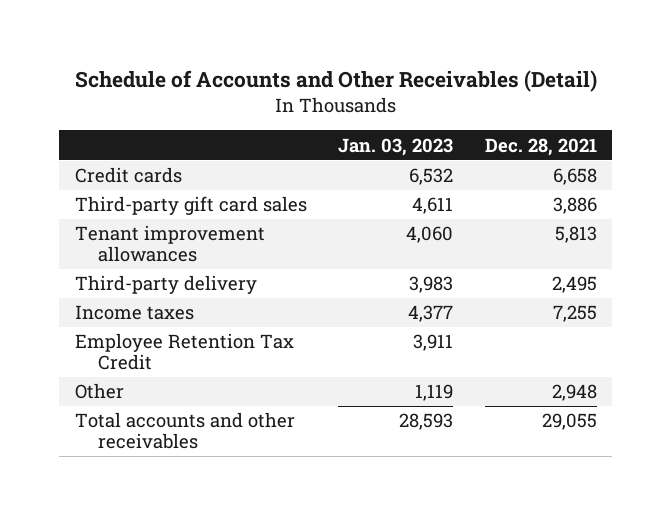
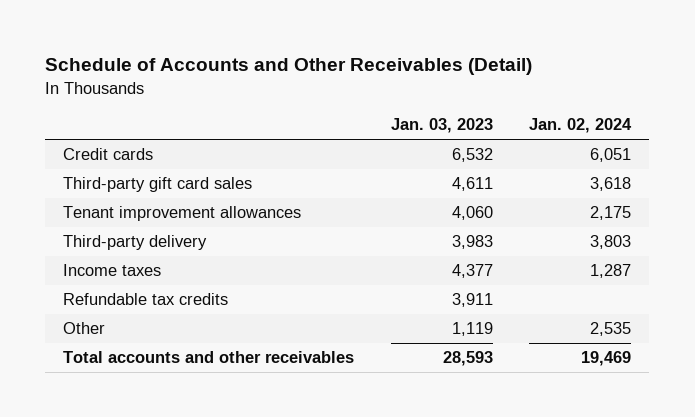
- | Jan. 03, 2023 | Dec. 28, 2021
+ | Jan. 03, 2023 | Jan. 02, 2024
- Employee Retention Tax Credit | 3,911 |
+ Refundable tax credits | 3,911 |

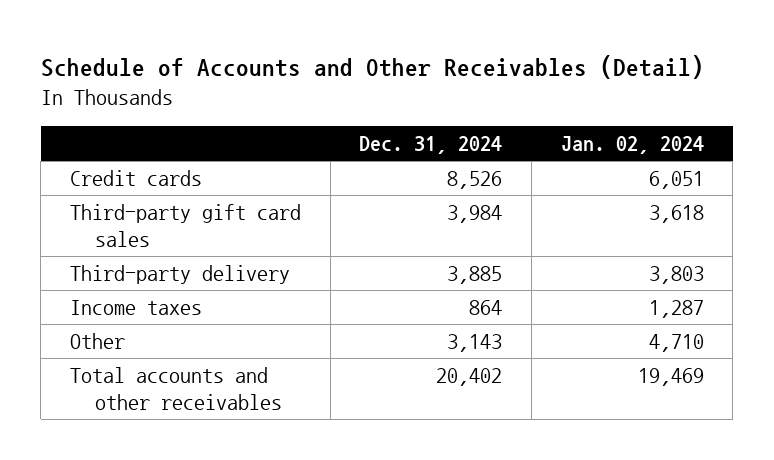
- | Jan. 03, 2023 | Jan. 02, 2024
+ | Dec. 31, 2024 | Jan. 02, 2024
- Tenant improvement allowances | 4,060 | 2,175
- Refundable tax credits | 3,911 |
- Other | 1,119 | 2,535
+ Other | 3,143 | 4,710

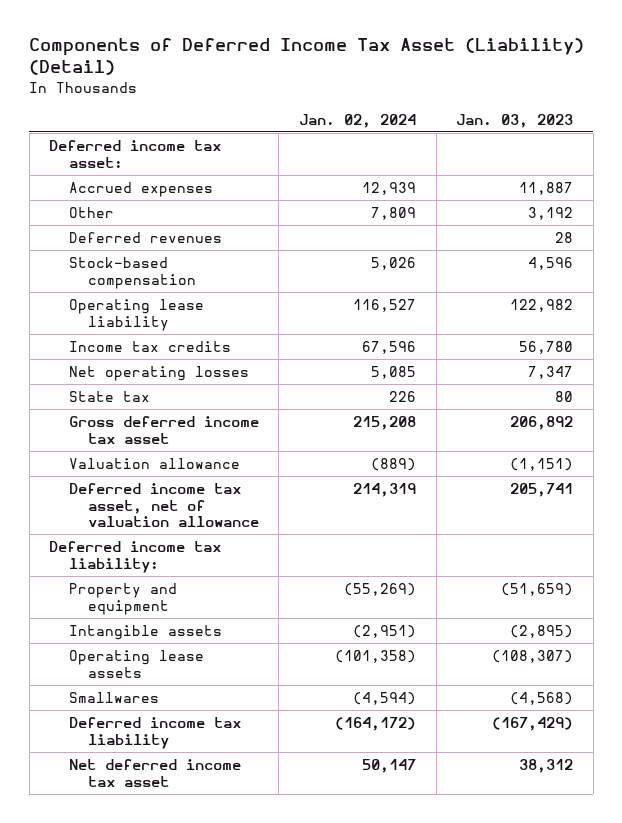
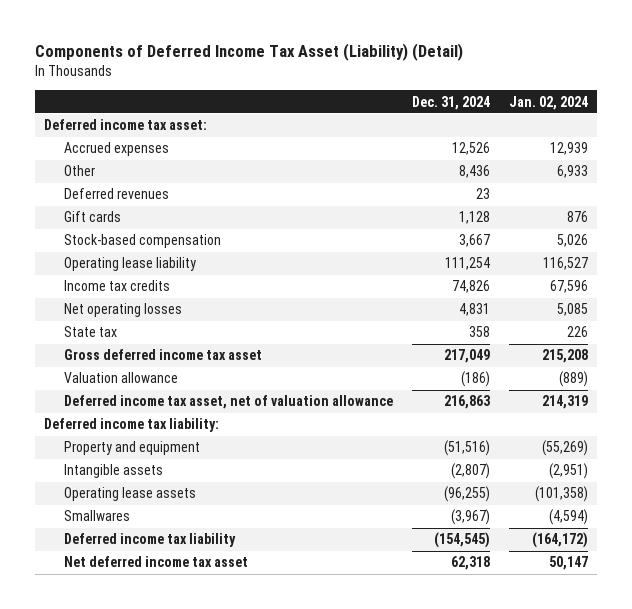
- | Jan. 02, 2024 | Jan. 03, 2023
+ | Dec. 31, 2024 | Jan. 02, 2024
- Other | 7,809 | 3,192
+ Other | 8,436 | 6,933
+ Gift cards | 1,128 | 876

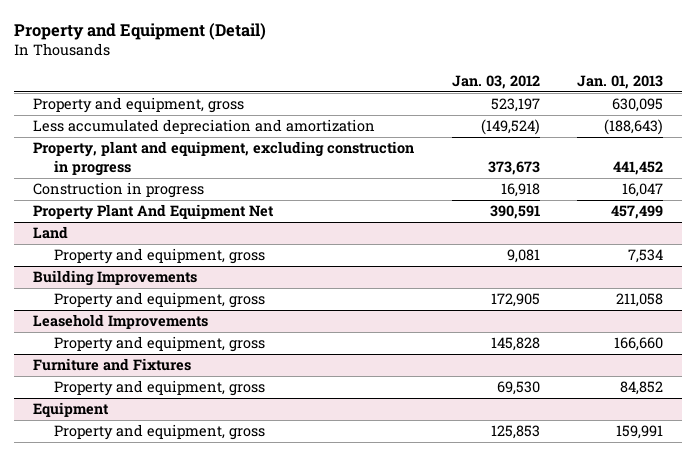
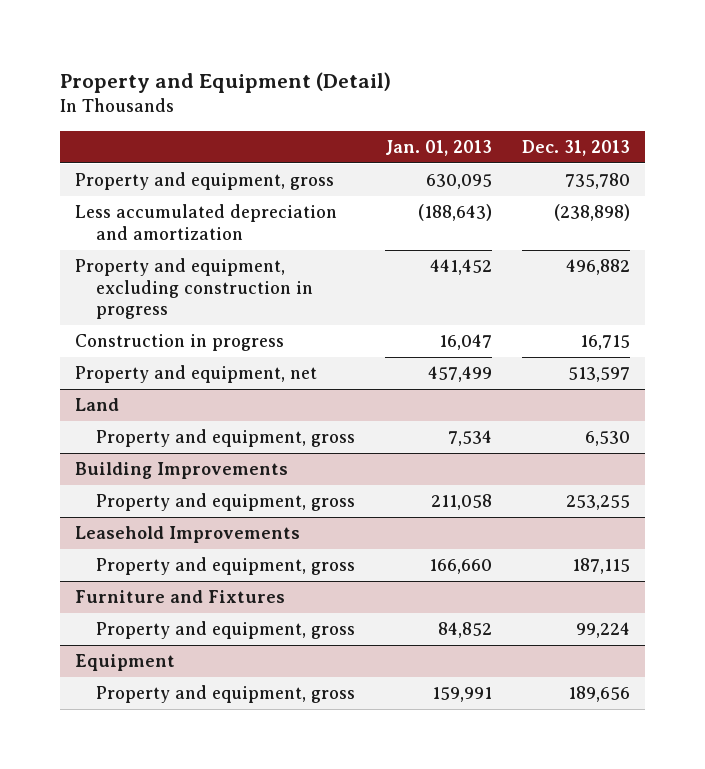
- | Jan. 03, 2012 | Jan. 01, 2013
+ | Jan. 01, 2013 | Dec. 31, 2013
- Property, plant and equipment, excluding construction in progress | 373,673 | 441,452
+ Property and equipment, excluding construction in progress | 441,452 | 496,882
- Property Plant And Equipment Net | 390,591 | 457,499
+ Property and equipment, net | 457,499 | 513,597

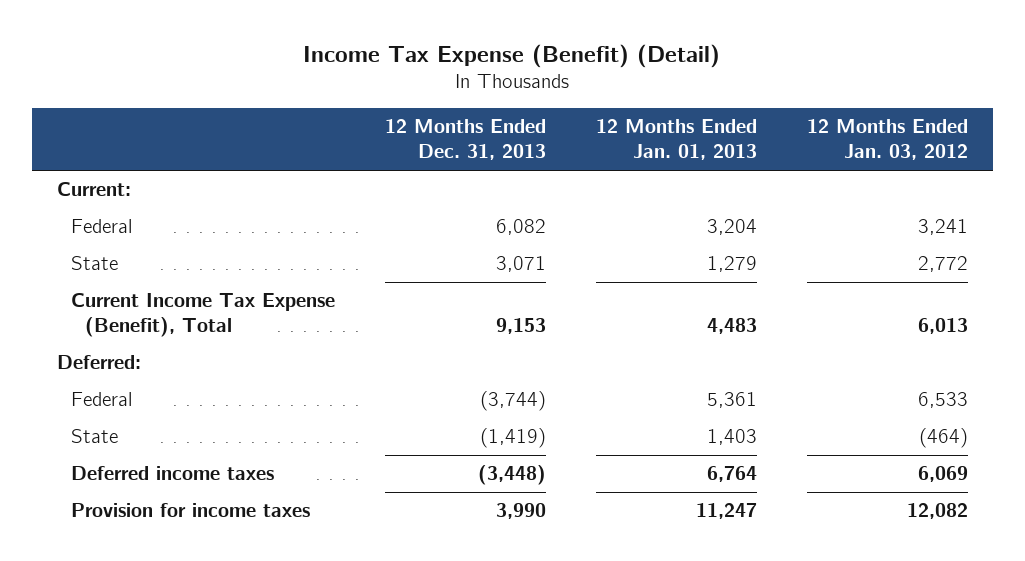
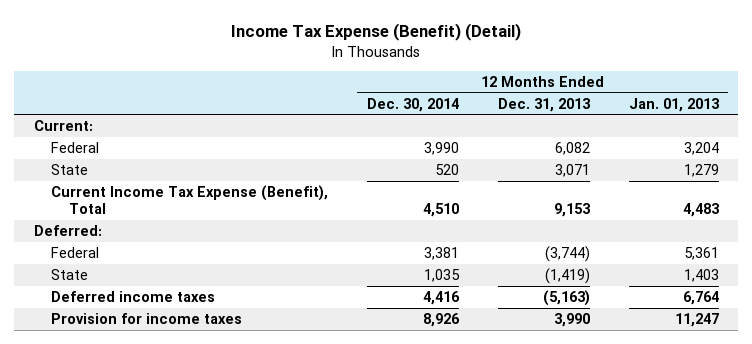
- | 12 Months Ended Dec. 31, 2013 | 12 Months Ended Jan. 01, 2013 | 12 Months Ended Jan. 03, 2012
+ | 12 Months Ended Dec. 30, 2014 | 12 Months Ended Dec. 31, 2013 | 12 Months Ended Jan. 01, 2013
- Deferred income taxes | (3,448) | 6,764 | 6,069
+ Deferred income taxes | 4,416 | (5,163) | 6,764

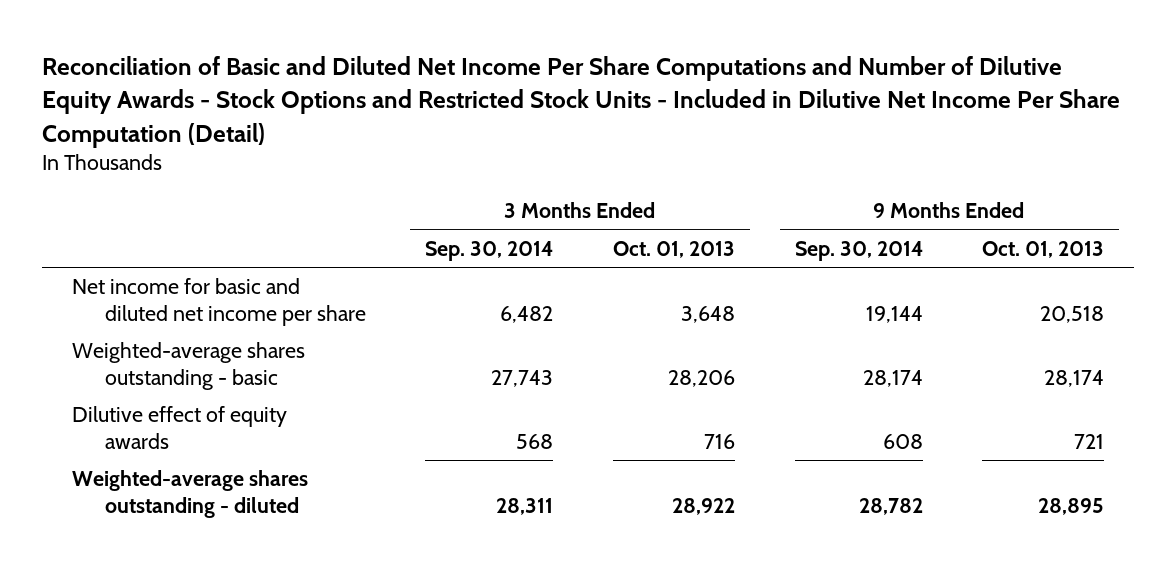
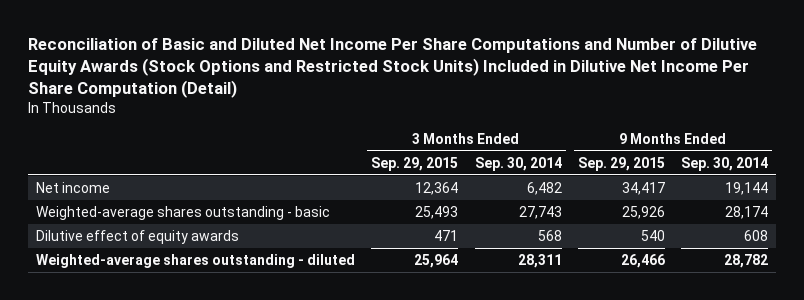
- Reconciliation of Basic and Diluted Net Income Per Share Computations and Number of Dilutive Equity Awards - Stock Options and Restricted Stock Units - Included in Dilutive Net Income Per Share Computation (Detail)
+ Reconciliation of Basic and Diluted Net Income Per Share Computations and Number of Dilutive Equity Awards (Stock Options and Restricted Stock Units) Included in Dilutive Net Income Per Share Computation (Detail)
- | 3 Months Ended Sep. 30, 2014 | 3 Months Ended Oct. 01, 2013 | 9 Months Ended Sep. 30, 2014 | 9 Months Ended Oct. 01, 2013
+ | 3 Months Ended Sep. 29, 2015 | 3 Months Ended Sep. 30, 2014 | 9 Months Ended Sep. 29, 2015 | 9 Months Ended Sep. 30, 2014
- Net income for basic and diluted net income per share | 6,482 | 3,648 | 19,144 | 20,518
+ Net income | 12,364 | 6,482 | 34,417 | 19,144

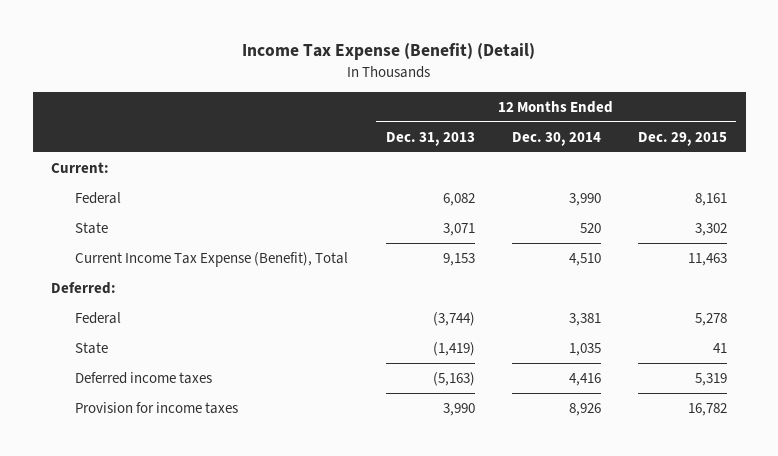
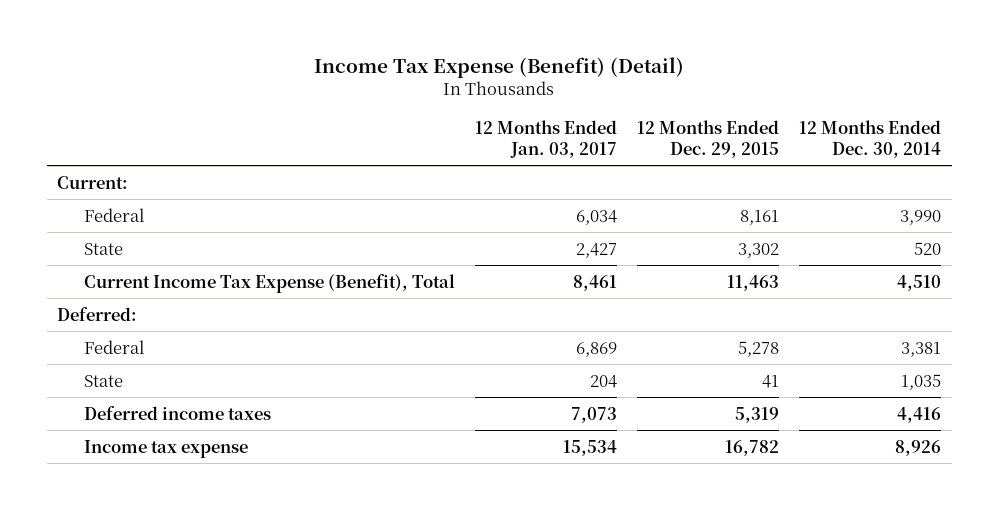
- | 12 Months Ended Dec. 31, 2013 | 12 Months Ended Dec. 30, 2014 | 12 Months Ended Dec. 29, 2015
+ | 12 Months Ended Jan. 03, 2017 | 12 Months Ended Dec. 29, 2015 | 12 Months Ended Dec. 30, 2014
- Provision for income taxes | 3,990 | 8,926 | 16,782
+ Income tax expense | 15,534 | 16,782 | 8,926

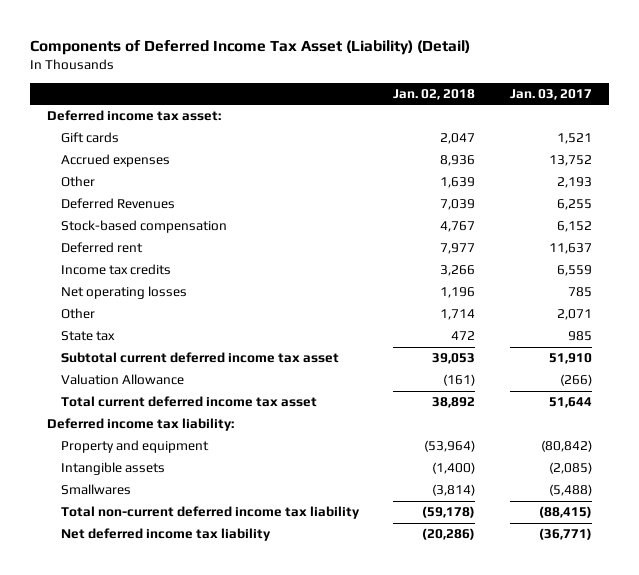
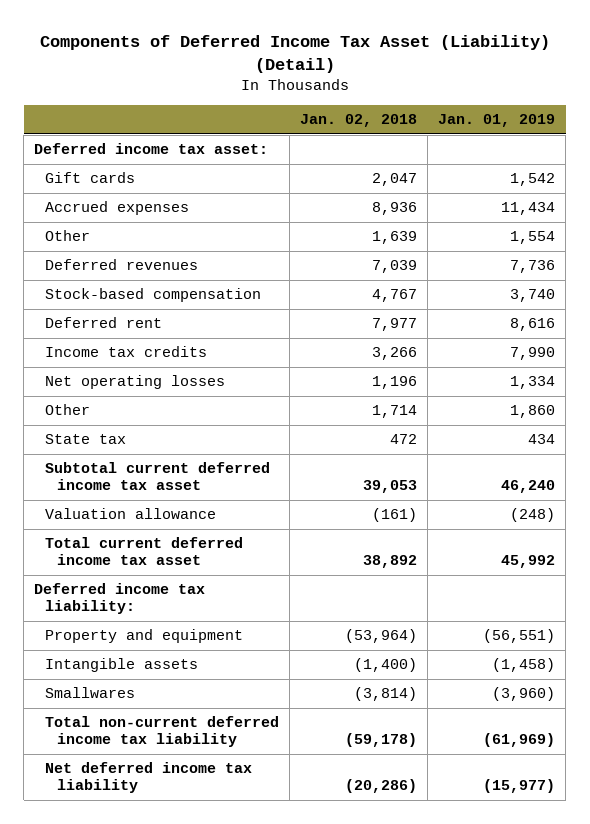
- | Jan. 02, 2018 | Jan. 03, 2017
+ | Jan. 02, 2018 | Jan. 01, 2019
- Deferred Revenues | 7,039 | 6,255
+ Deferred revenues | 7,039 | 7,736
- Valuation Allowance | (161) | (266)
+ Valuation allowance | (161) | (248)

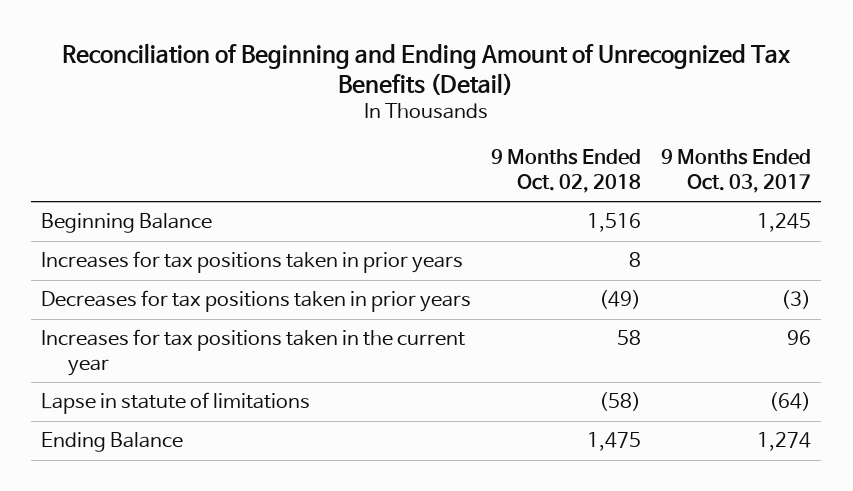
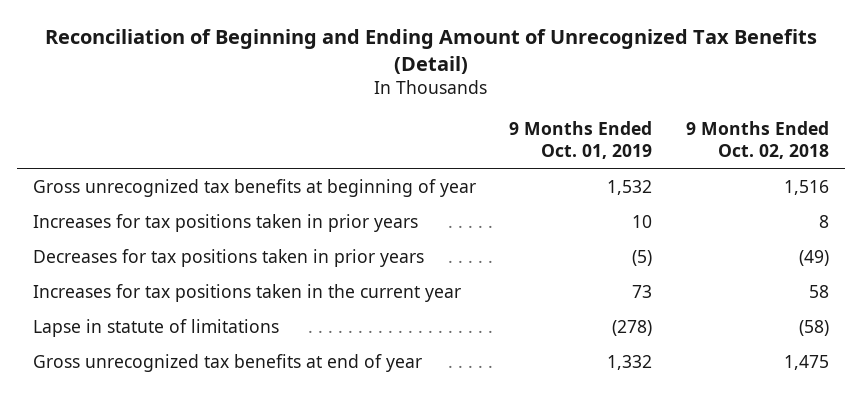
- | 9 Months Ended Oct. 02, 2018 | 9 Months Ended Oct. 03, 2017
+ | 9 Months Ended Oct. 01, 2019 | 9 Months Ended Oct. 02, 2018
- Beginning Balance | 1,516 | 1,245
+ Gross unrecognized tax benefits at beginning of year | 1,532 | 1,516
- Ending Balance | 1,475 | 1,274
+ Gross unrecognized tax benefits at end of year | 1,332 | 1,475

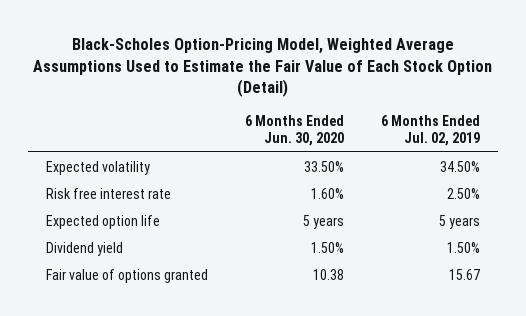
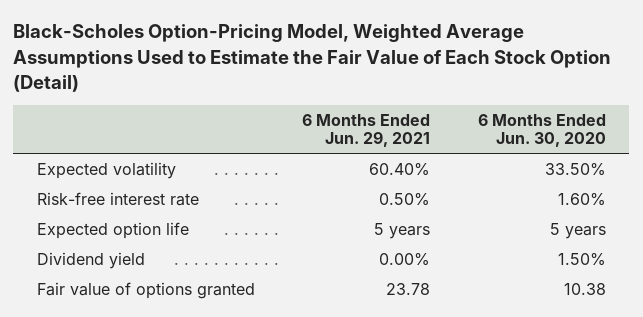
- | 6 Months Ended Jun. 30, 2020 | 6 Months Ended Jul. 02, 2019
+ | 6 Months Ended Jun. 29, 2021 | 6 Months Ended Jun. 30, 2020
- Risk free interest rate | 1.60% | 2.50%
+ Risk-free interest rate | 0.50% | 1.60%

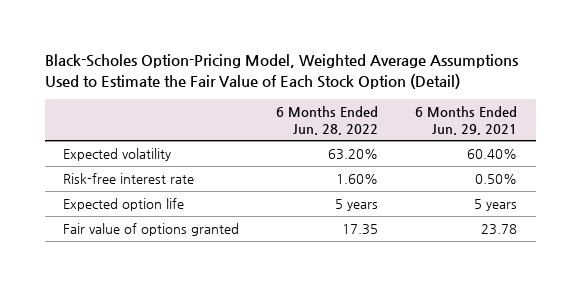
- | 6 Months Ended Jun. 29, 2021 | 6 Months Ended Jun. 30, 2020
+ | 6 Months Ended Jun. 28, 2022 | 6 Months Ended Jun. 29, 2021
- Dividend yield | 0.00% | 1.50%

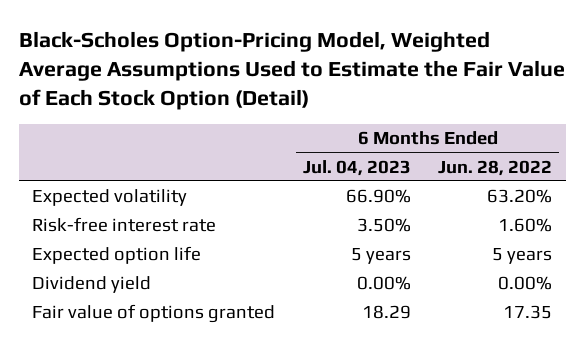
- | 6 Months Ended Jun. 28, 2022 | 6 Months Ended Jun. 29, 2021
+ | 6 Months Ended Jul. 04, 2023 | 6 Months Ended Jun. 28, 2022
+ Dividend yield | 0.00% | 0.00%

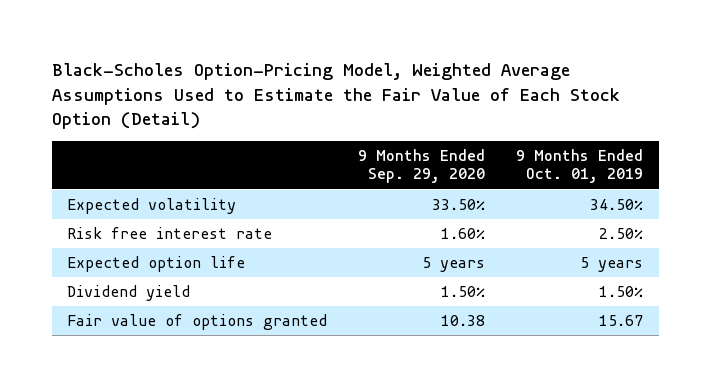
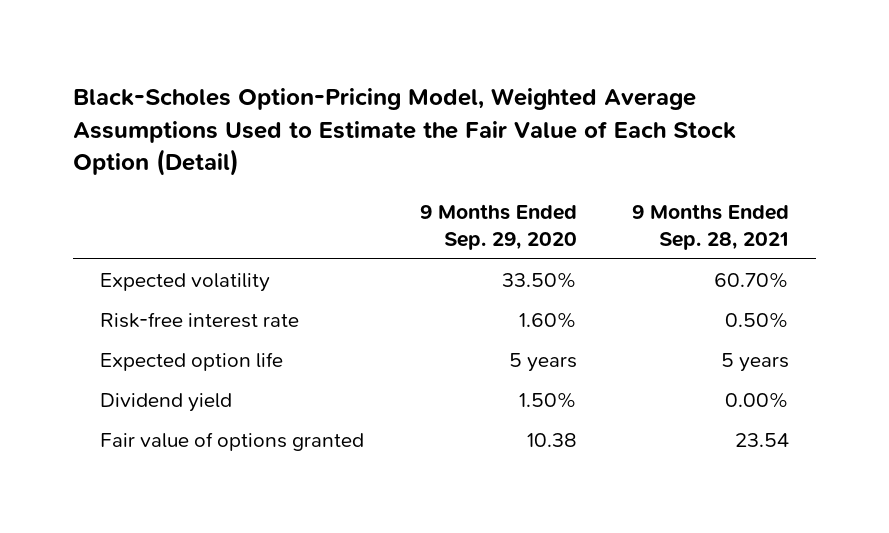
- | 9 Months Ended Sep. 29, 2020 | 9 Months Ended Oct. 01, 2019
+ | 9 Months Ended Sep. 29, 2020 | 9 Months Ended Sep. 28, 2021
- Risk free interest rate | 1.60% | 2.50%
+ Risk-free interest rate | 1.60% | 0.50%

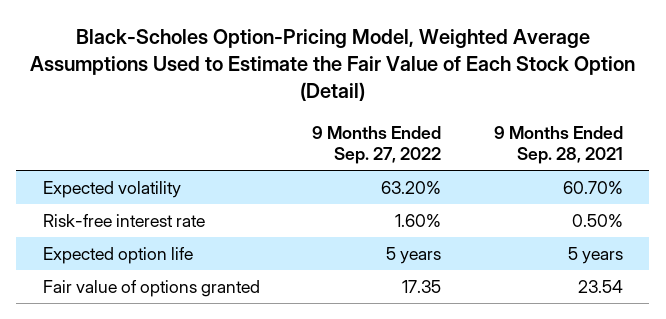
- | 9 Months Ended Sep. 29, 2020 | 9 Months Ended Sep. 28, 2021
+ | 9 Months Ended Sep. 27, 2022 | 9 Months Ended Sep. 28, 2021
- Dividend yield | 1.50% | 0.00%

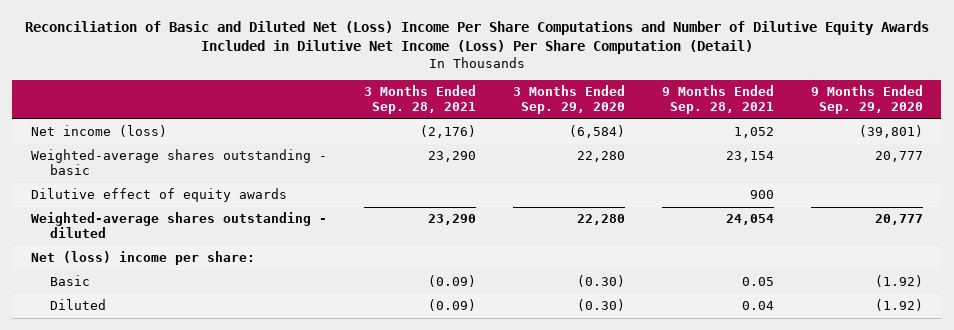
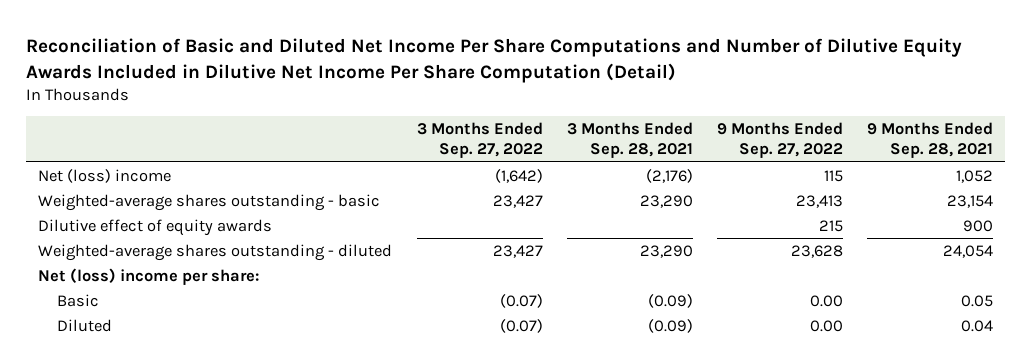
- Reconciliation of Basic and Diluted Net (Loss) Income Per Share Computations and Number of Dilutive Equity Awards Included in Dilutive Net Income (Loss) Per Share Computation (Detail)
+ Reconciliation of Basic and Diluted Net Income Per Share Computations and Number of Dilutive Equity Awards Included in Dilutive Net Income Per Share Computation (Detail)
- | 3 Months Ended Sep. 28, 2021 | 3 Months Ended Sep. 29, 2020 | 9 Months Ended Sep. 28, 2021 | 9 Months Ended Sep. 29, 2020
+ | 3 Months Ended Sep. 27, 2022 | 3 Months Ended Sep. 28, 2021 | 9 Months Ended Sep. 27, 2022 | 9 Months Ended Sep. 28, 2021
- Net income (loss) | (2,176) | (6,584) | 1,052 | (39,801)
+ Net (loss) income | (1,642) | (2,176) | 115 | 1,052

